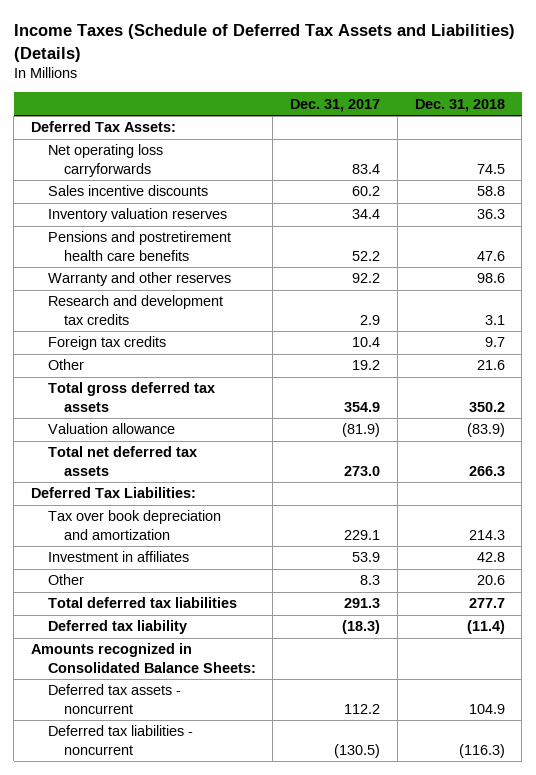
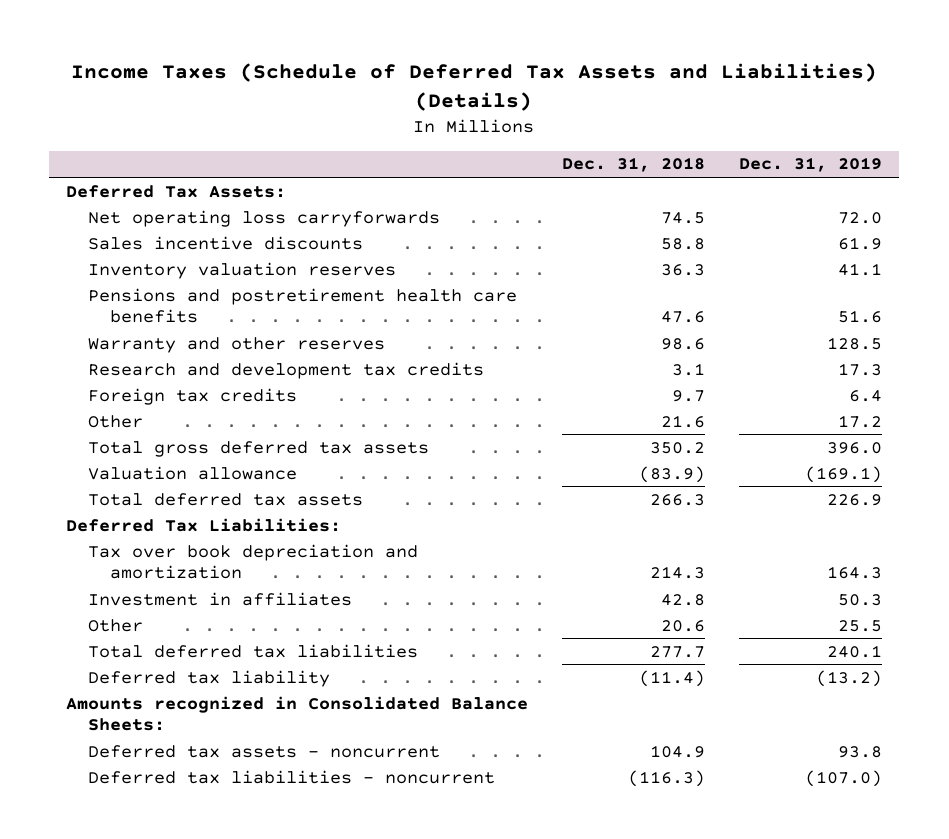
- | Dec. 31, 2017 | Dec. 31, 2018
+ | Dec. 31, 2018 | Dec. 31, 2019
- Total net deferred tax assets | 273.0 | 266.3
+ Total deferred tax assets | 266.3 | 226.9

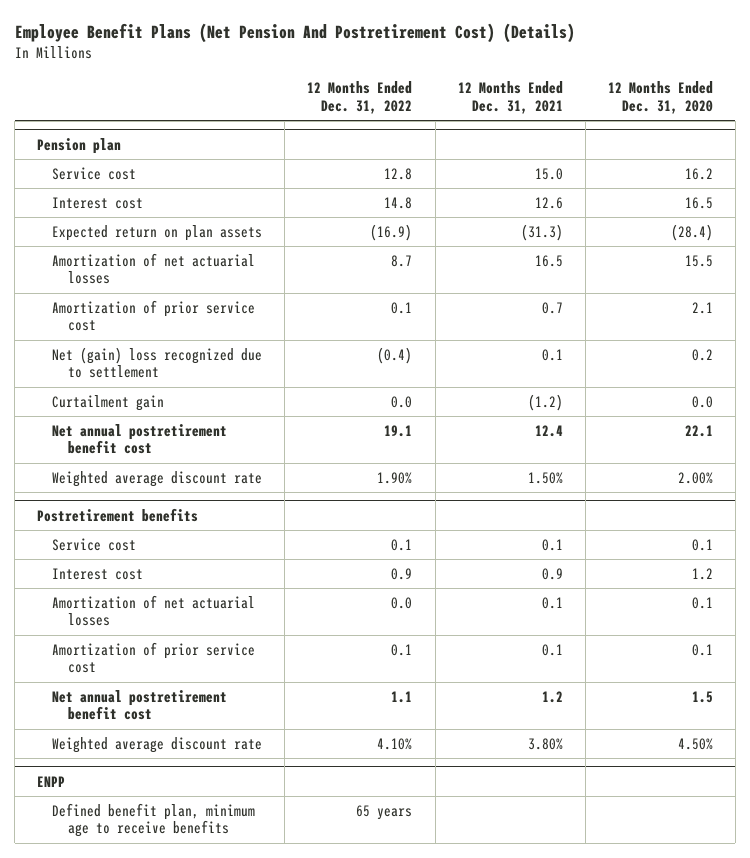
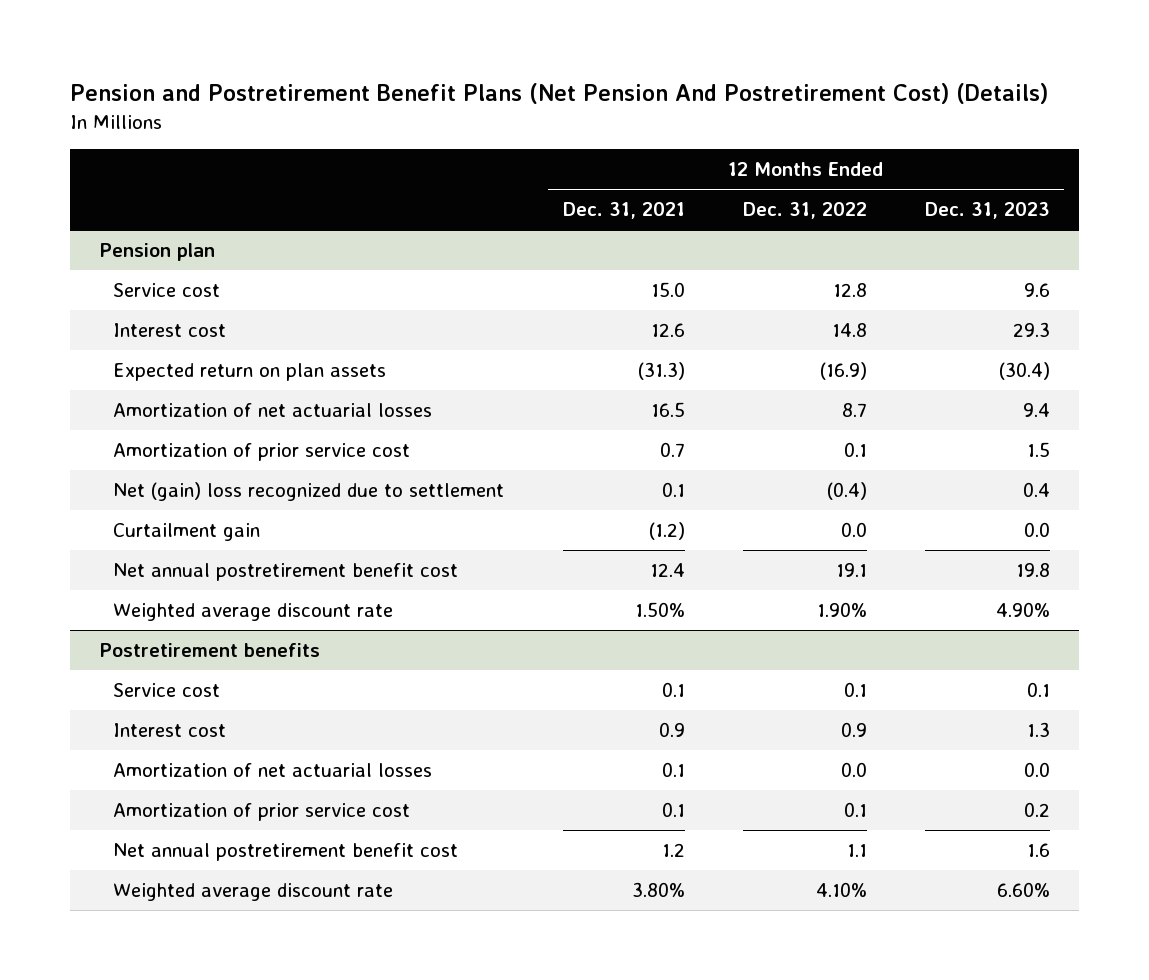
- Employee Benefit Plans (Net Pension And Postretirement Cost) (Details)
+ Pension and Postretirement Benefit Plans (Net Pension And Postretirement Cost) (Details)
- | 12 Months Ended Dec. 31, 2022 | 12 Months Ended Dec. 31, 2021 | 12 Months Ended Dec. 31, 2020
+ | 12 Months Ended Dec. 31, 2021 | 12 Months Ended Dec. 31, 2022 | 12 Months Ended Dec. 31, 2023
- ENPP
- Defined benefit plan, minimum age to receive benefits | 65 years | |

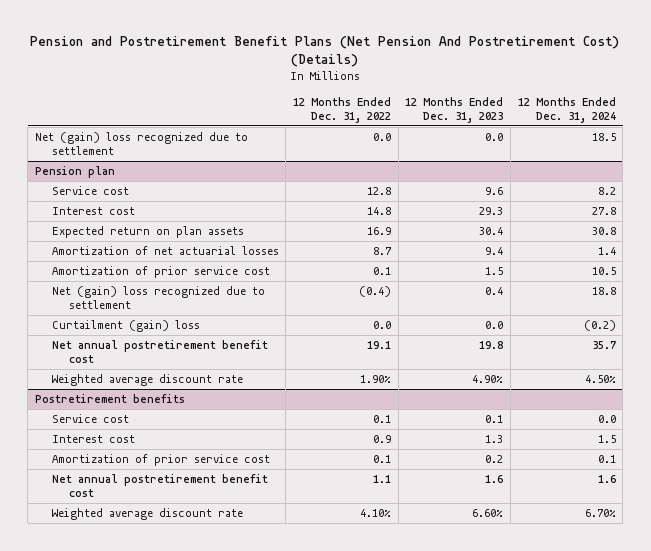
- | 12 Months Ended Dec. 31, 2021 | 12 Months Ended Dec. 31, 2022 | 12 Months Ended Dec. 31, 2023
+ | 12 Months Ended Dec. 31, 2022 | 12 Months Ended Dec. 31, 2023 | 12 Months Ended Dec. 31, 2024
+ Net (gain) loss recognized due to settlement | 0.0 | 0.0 | 18.5
@ Pension plan
- Expected return on plan assets | (31.3) | (16.9) | (30.4)
+ Expected return on plan assets | 16.9 | 30.4 | 30.8
- Curtailment gain | (1.2) | 0.0 | 0.0
+ Curtailment (gain) loss | 0.0 | 0.0 | (0.2)
@ Postretirement benefits
- Amortization of net actuarial losses | 0.1 | 0.0 | 0.0

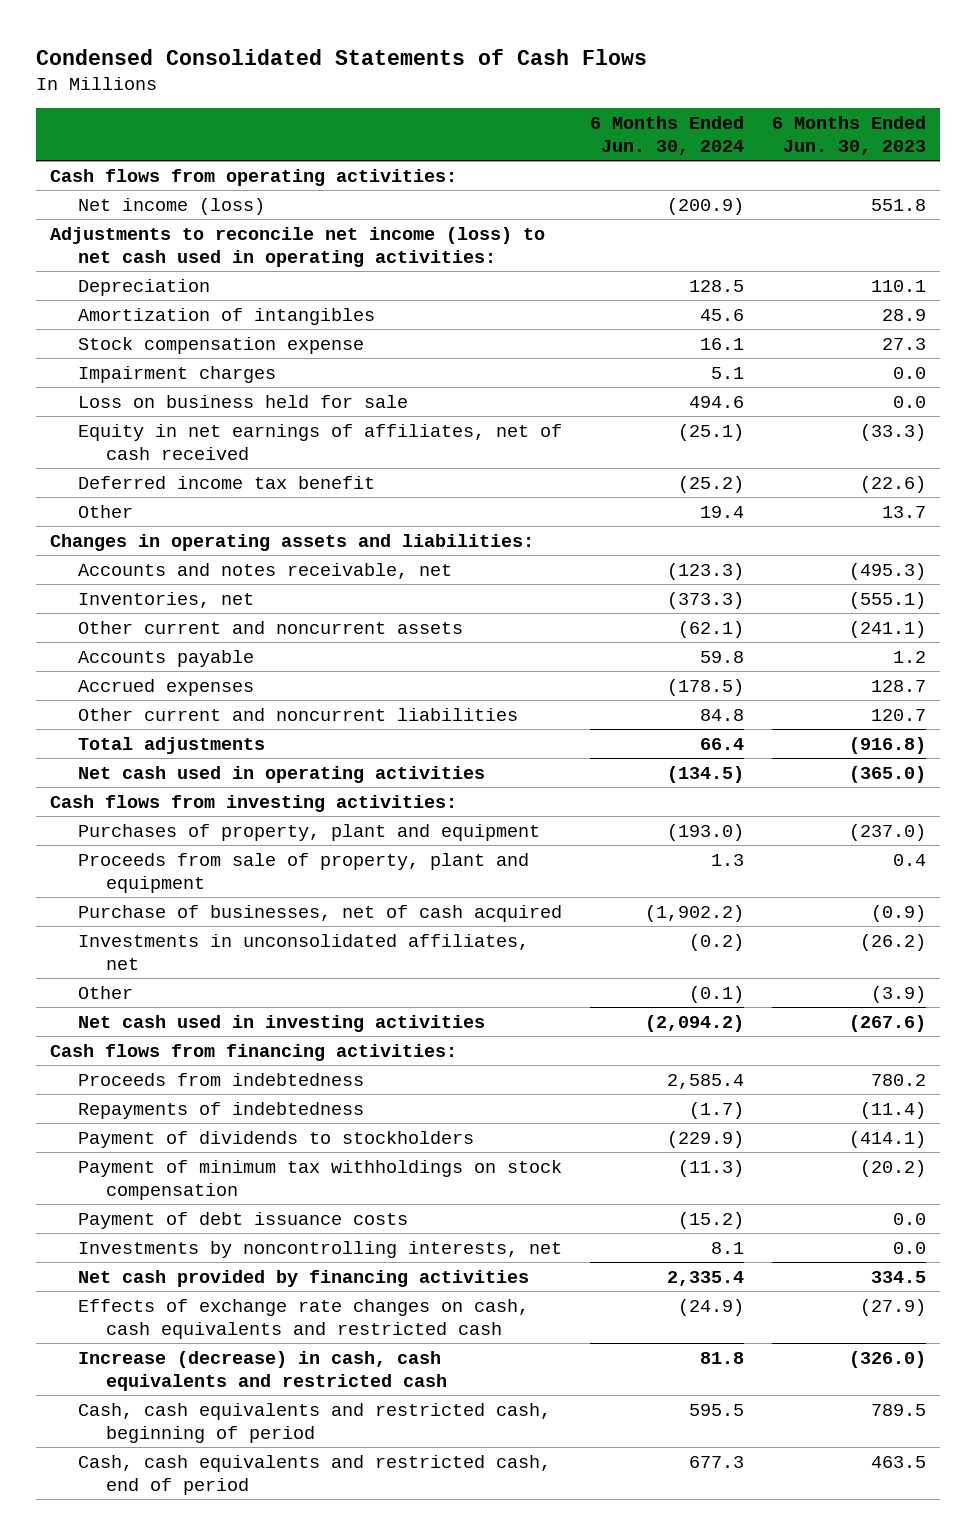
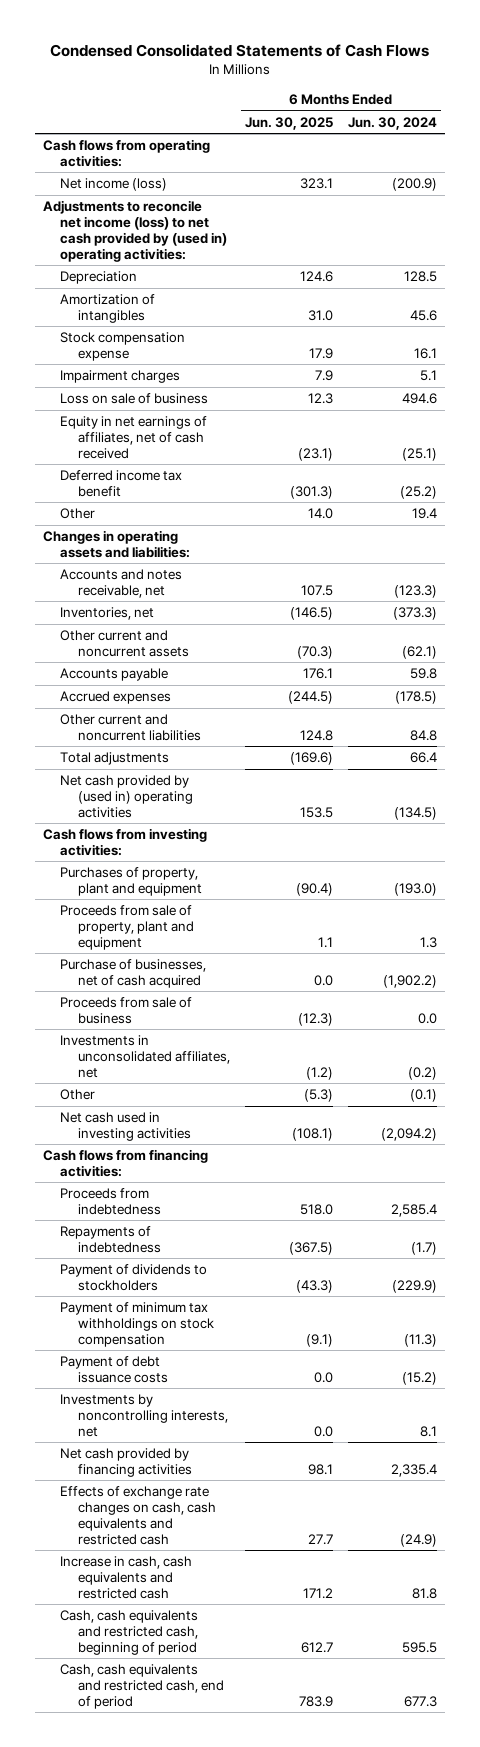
- | 6 Months Ended Jun. 30, 2024 | 6 Months Ended Jun. 30, 2023
+ | 6 Months Ended Jun. 30, 2025 | 6 Months Ended Jun. 30, 2024
- Adjustments to reconcile net income (loss) to net cash used in operating activities:
+ Adjustments to reconcile net income (loss) to net cash provided by (used in) operating activities:
- Loss on business held for sale | 494.6 | 0.0
+ Loss on sale of business | 12.3 | 494.6
- Net cash used in operating activities | (134.5) | (365.0)
+ Net cash provided by (used in) operating activities | 153.5 | (134.5)
+ Proceeds from sale of business | (12.3) | 0.0
- Increase (decrease) in cash, cash equivalents and restricted cash | 81.8 | (326.0)
+ Increase in cash, cash equivalents and restricted cash | 171.2 | 81.8

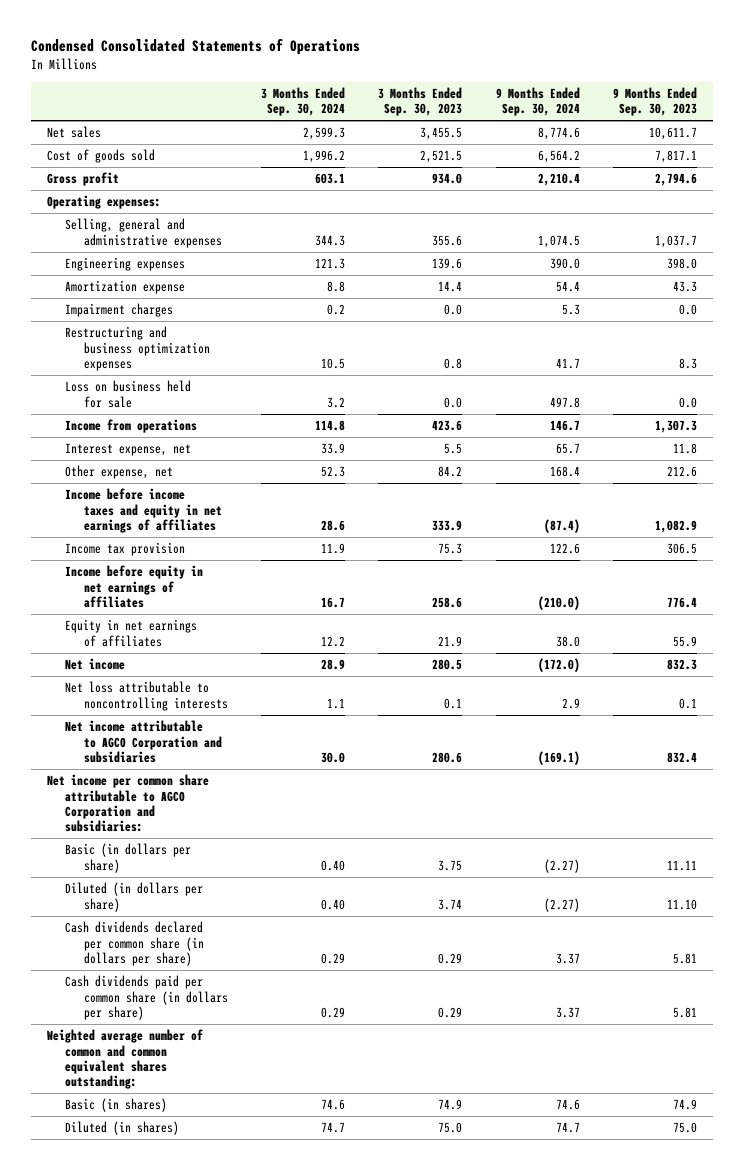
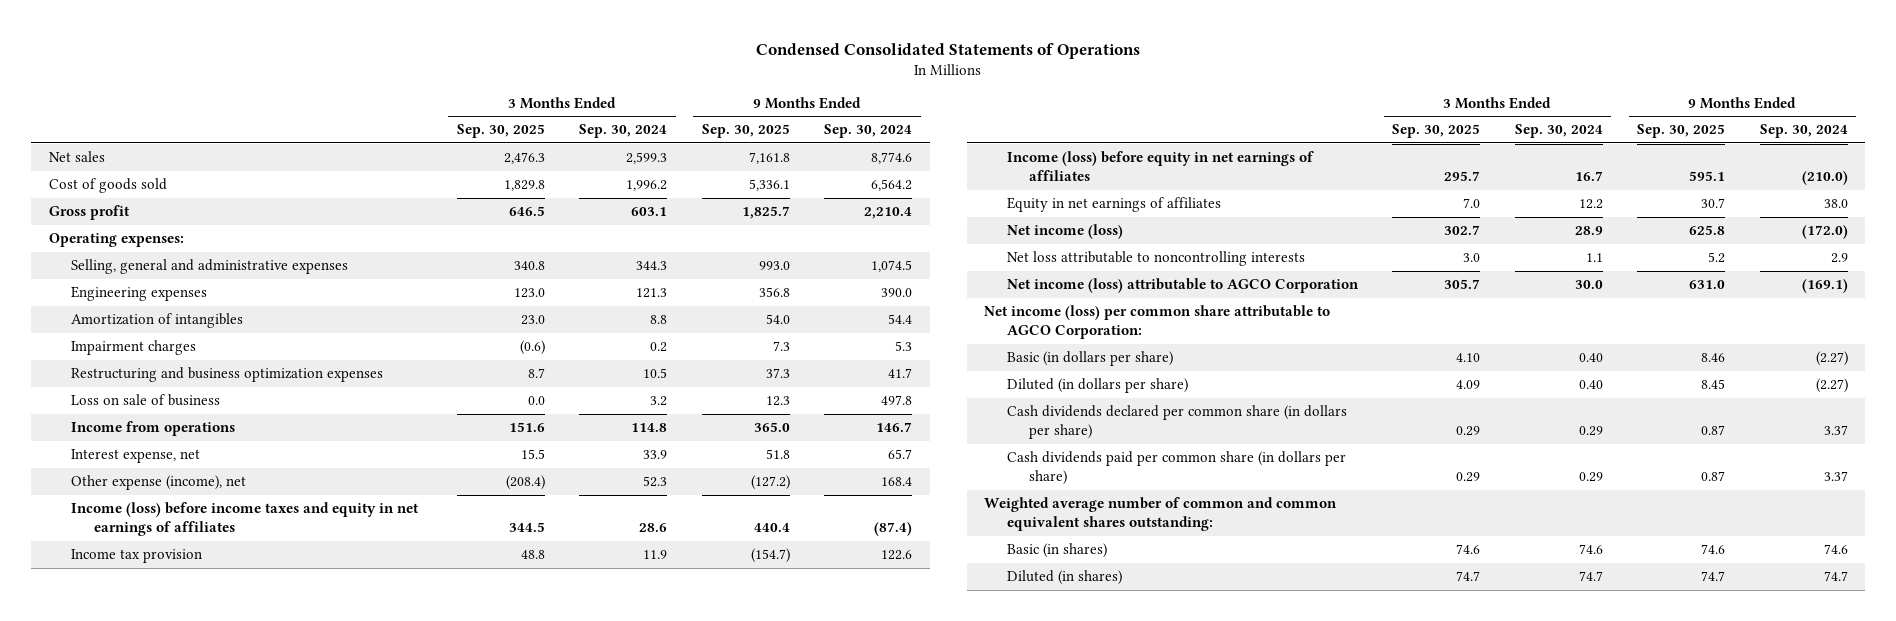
- | 3 Months Ended Sep. 30, 2024 | 3 Months Ended Sep. 30, 2023 | 9 Months Ended Sep. 30, 2024 | 9 Months Ended Sep. 30, 2023
+ | 3 Months Ended Sep. 30, 2025 | 3 Months Ended Sep. 30, 2024 | 9 Months Ended Sep. 30, 2025 | 9 Months Ended Sep. 30, 2024
- Amortization expense | 8.8 | 14.4 | 54.4 | 43.3
+ Amortization of intangibles | 23.0 | 8.8 | 54.0 | 54.4
- Loss on business held for sale | 3.2 | 0.0 | 497.8 | 0.0
+ Loss on sale of business | 0.0 | 3.2 | 12.3 | 497.8
- Other expense, net | 52.3 | 84.2 | 168.4 | 212.6
- Income before income taxes and equity in net earnings of affiliates | 28.6 | 333.9 | (87.4) | 1,082.9
+ Other expense (income), net | (208.4) | 52.3 | (127.2) | 168.4
+ Income (loss) before income taxes and equity in net earnings of affiliates | 344.5 | 28.6 | 440.4 | (87.4)
- Income before equity in net earnings of affiliates | 16.7 | 258.6 | (210.0) | 776.4
+ Income (loss) before equity in net earnings of affiliates | 295.7 | 16.7 | 595.1 | (210.0)
- Net income | 28.9 | 280.5 | (172.0) | 832.3
+ Net income (loss) | 302.7 | 28.9 | 625.8 | (172.0)
- Net income attributable to AGCO Corporation and subsidiaries | 30.0 | 280.6 | (169.1) | 832.4
- Net income per common share attributable to AGCO Corporation and subsidiaries:
+ Net income (loss) attributable to AGCO Corporation | 305.7 | 30.0 | 631.0 | (169.1)
+ Net income (loss) per common share attributable to AGCO Corporation:

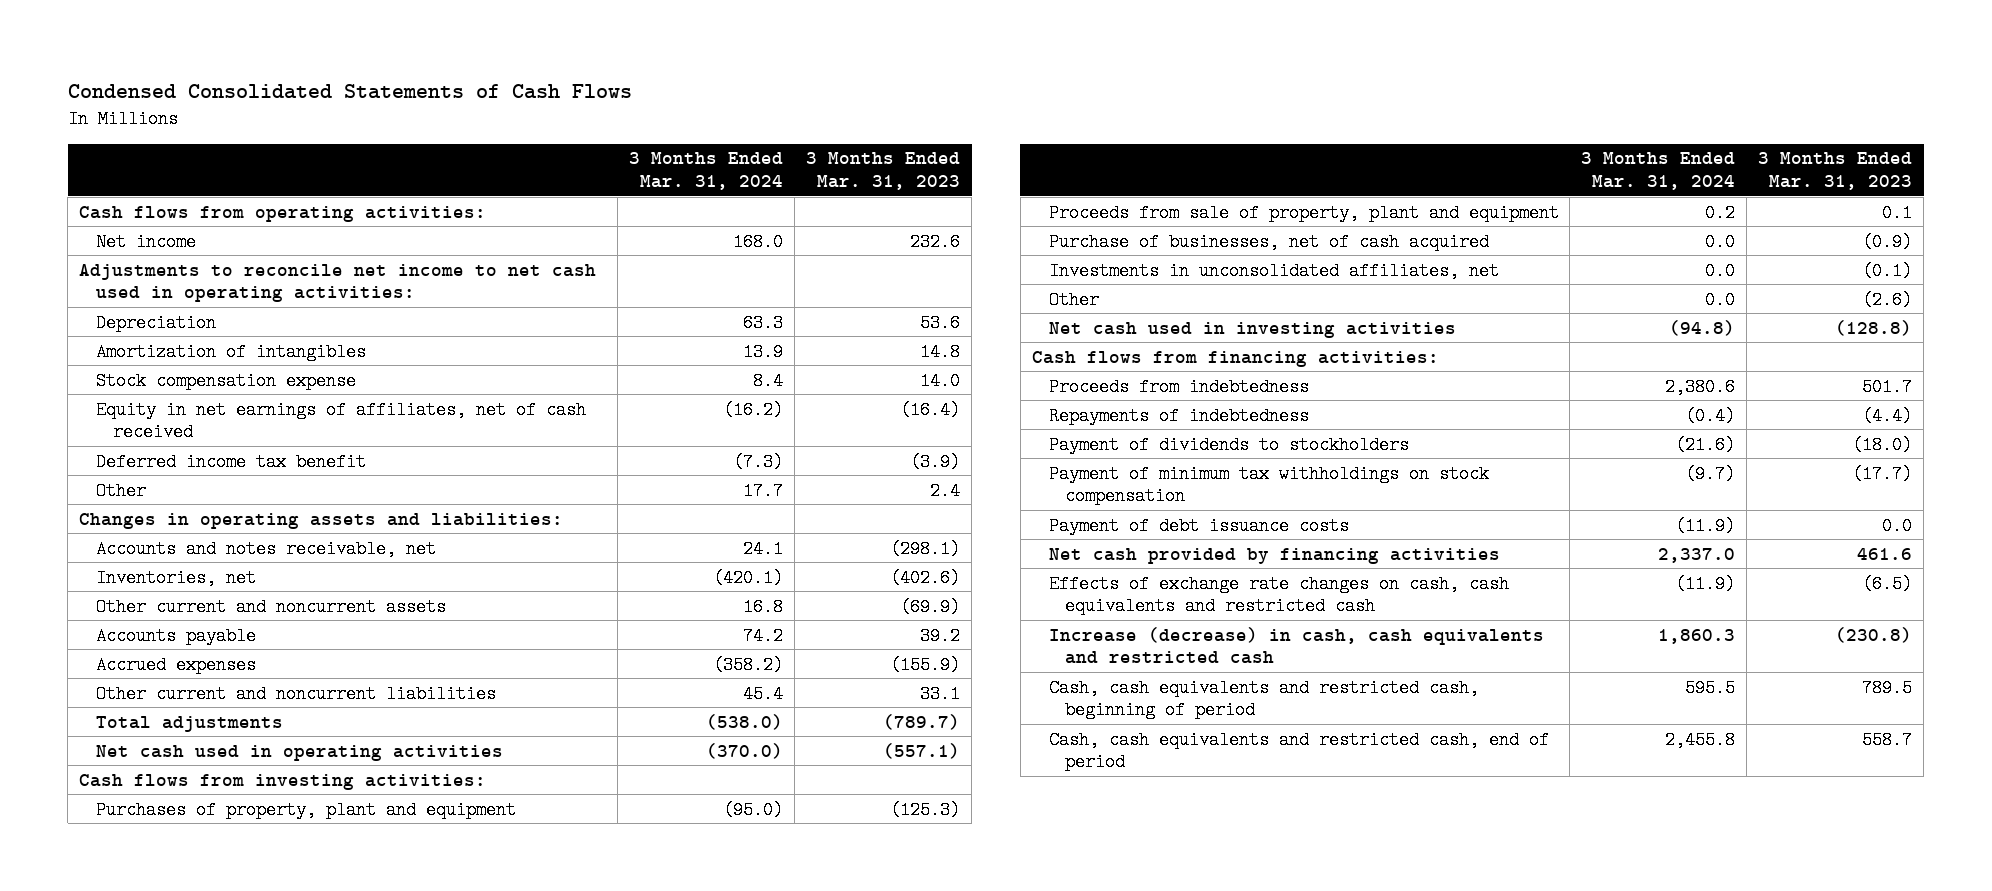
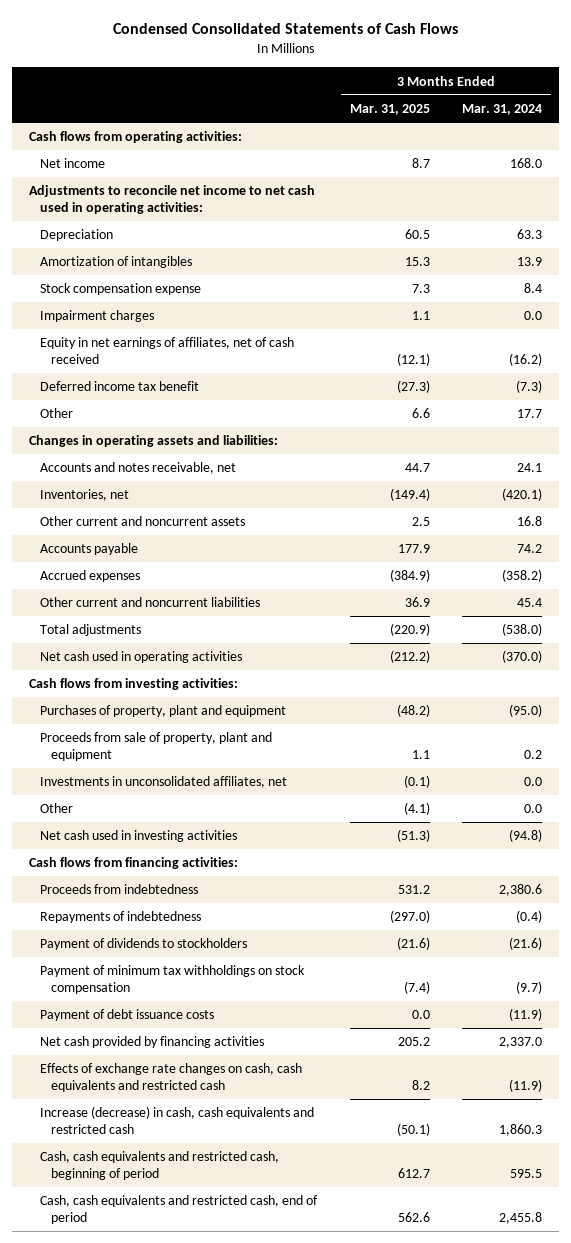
- | 3 Months Ended Mar. 31, 2024 | 3 Months Ended Mar. 31, 2023
+ | 3 Months Ended Mar. 31, 2025 | 3 Months Ended Mar. 31, 2024
+ Impairment charges | 1.1 | 0.0
- Purchase of businesses, net of cash acquired | 0.0 | (0.9)

